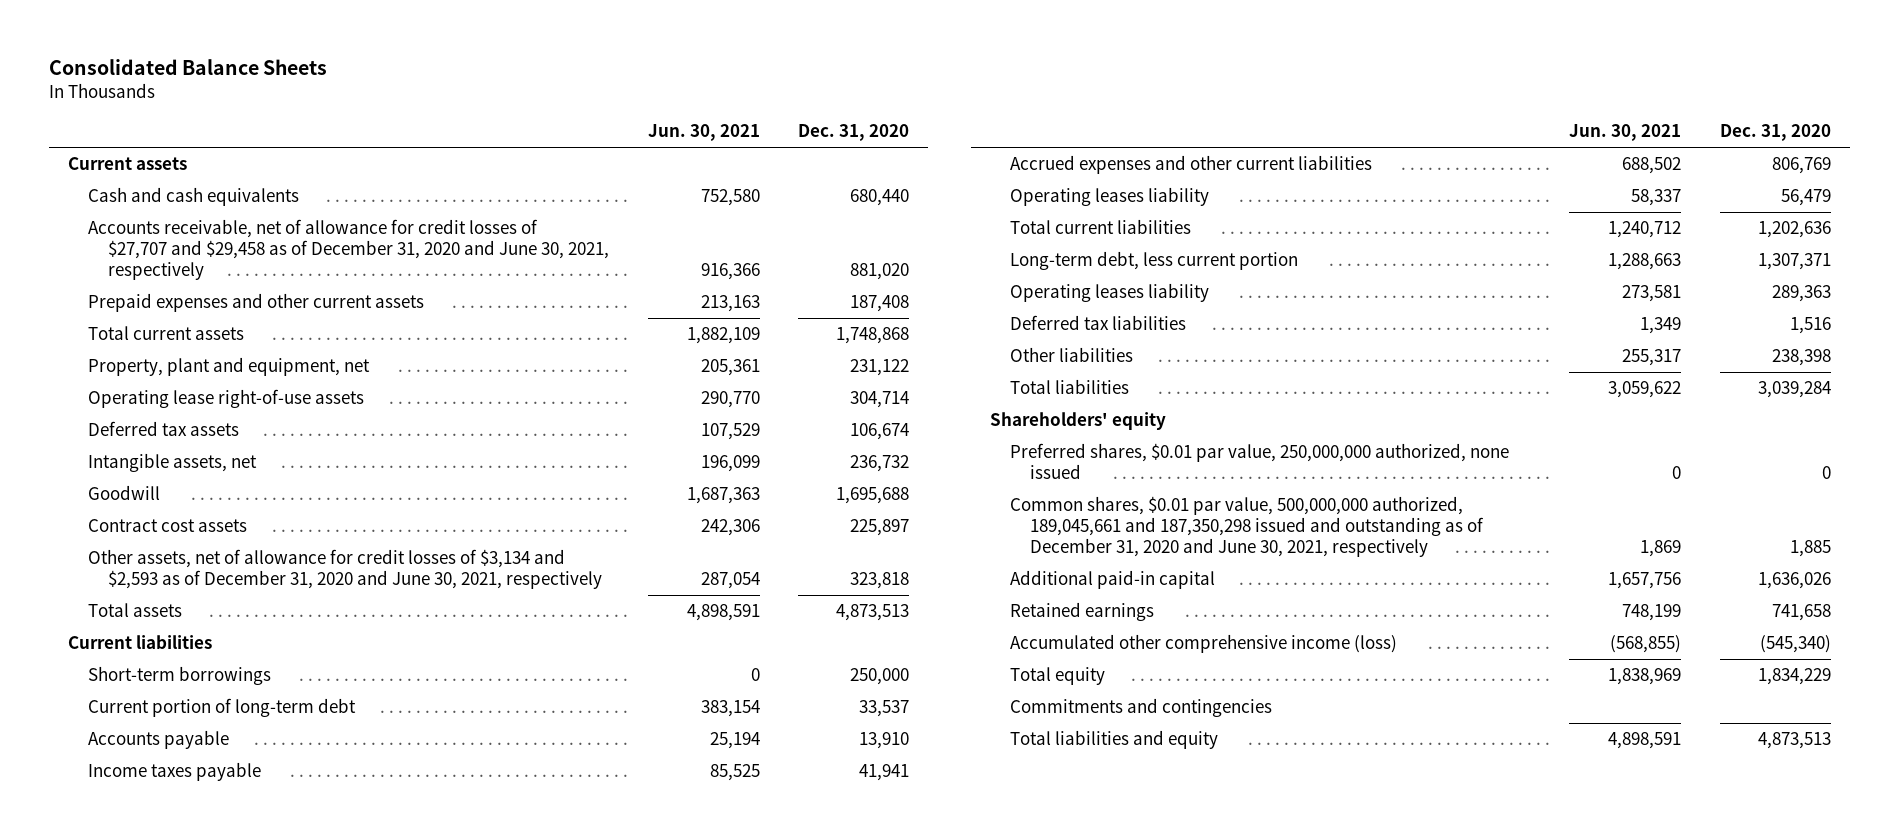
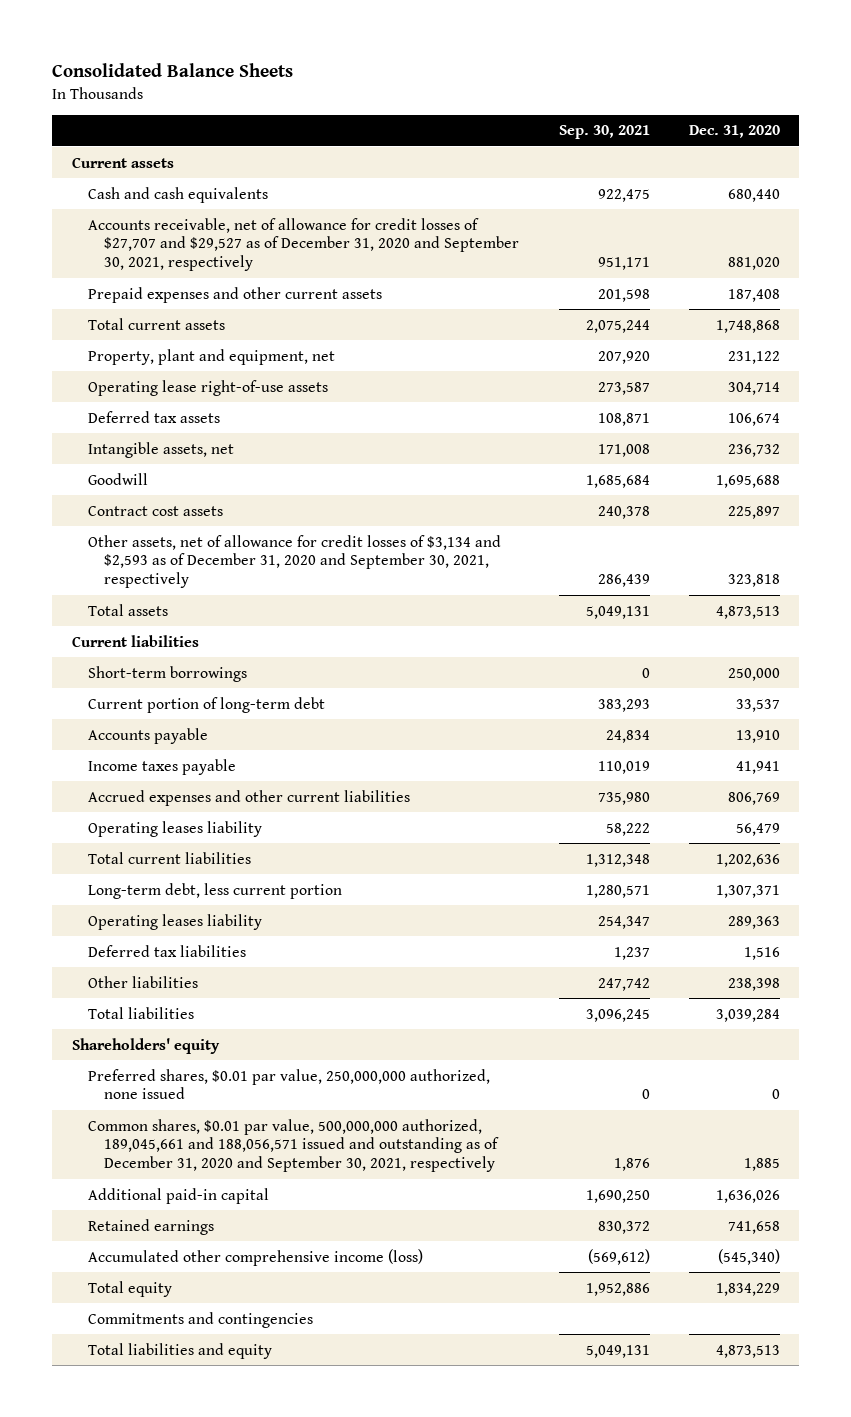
- | Jun. 30, 2021 | Dec. 31, 2020
+ | Sep. 30, 2021 | Dec. 31, 2020
- Accounts receivable, net of allowance for credit losses of $27,707 and $29,458 as of December 31, 2020 and June 30, 2021, respectively | 916,366 | 881,020
+ Accounts receivable, net of allowance for credit losses of $27,707 and $29,527 as of December 31, 2020 and September 30, 2021, respectively | 951,171 | 881,020
- Other assets, net of allowance for credit losses of $3,134 and $2,593 as of December 31, 2020 and June 30, 2021, respectively | 287,054 | 323,818
+ Other assets, net of allowance for credit losses of $3,134 and $2,593 as of December 31, 2020 and September 30, 2021, respectively | 286,439 | 323,818
- Common shares, $0.01 par value, 500,000,000 authorized, 189,045,661 and 187,350,298 issued and outstanding as of December 31, 2020 and June 30, 2021, respectively | 1,869 | 1,885
+ Common shares, $0.01 par value, 500,000,000 authorized, 189,045,661 and 188,056,571 issued and outstanding as of December 31, 2020 and September 30, 2021, respectively | 1,876 | 1,885

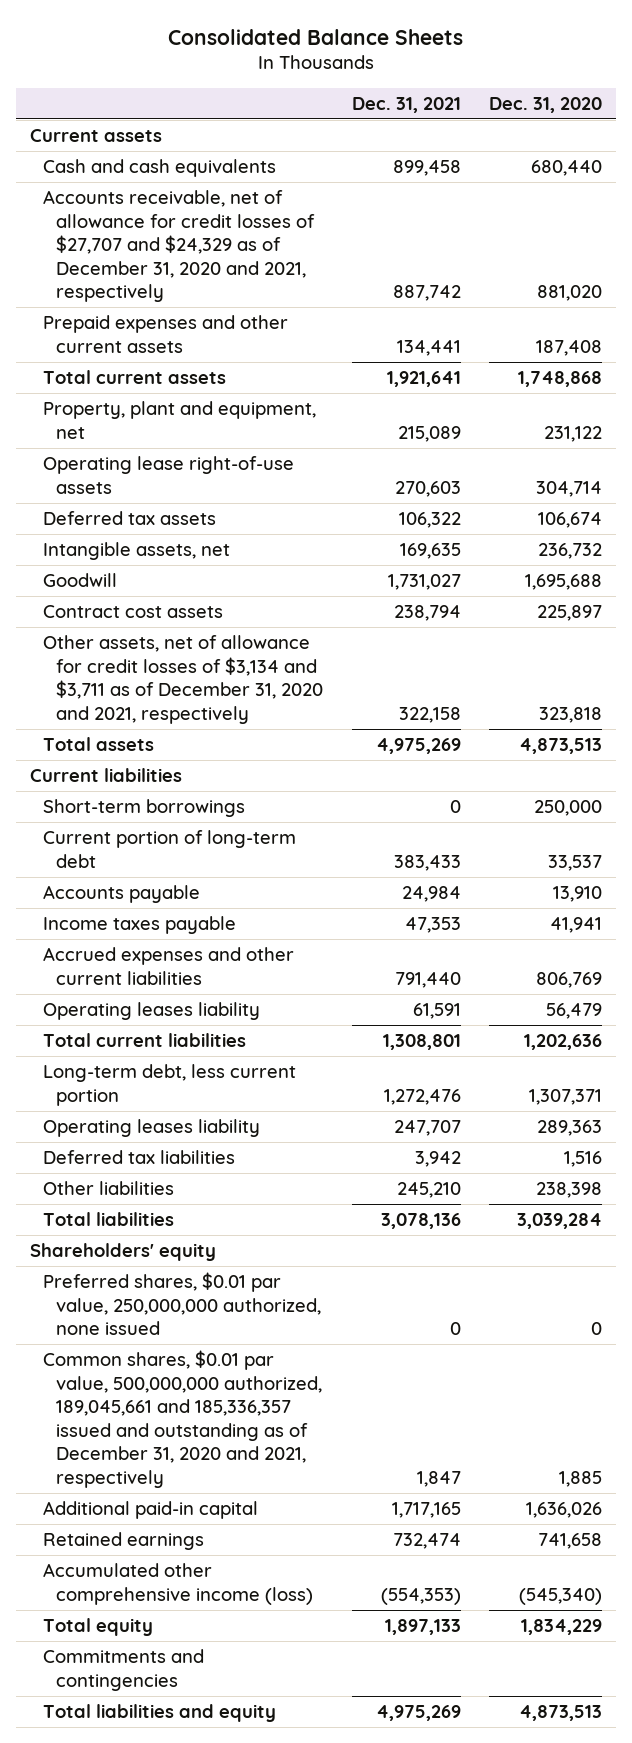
- | Sep. 30, 2021 | Dec. 31, 2020
+ | Dec. 31, 2021 | Dec. 31, 2020
- Accounts receivable, net of allowance for credit losses of $27,707 and $29,527 as of December 31, 2020 and September 30, 2021, respectively | 951,171 | 881,020
+ Accounts receivable, net of allowance for credit losses of $27,707 and $24,329 as of December 31, 2020 and 2021, respectively | 887,742 | 881,020
- Other assets, net of allowance for credit losses of $3,134 and $2,593 as of December 31, 2020 and September 30, 2021, respectively | 286,439 | 323,818
+ Other assets, net of allowance for credit losses of $3,134 and $3,711 as of December 31, 2020 and 2021, respectively | 322,158 | 323,818
- Common shares, $0.01 par value, 500,000,000 authorized, 189,045,661 and 188,056,571 issued and outstanding as of December 31, 2020 and September 30, 2021, respectively | 1,876 | 1,885
+ Common shares, $0.01 par value, 500,000,000 authorized, 189,045,661 and 185,336,357 issued and outstanding as of December 31, 2020 and 2021, respectively | 1,847 | 1,885

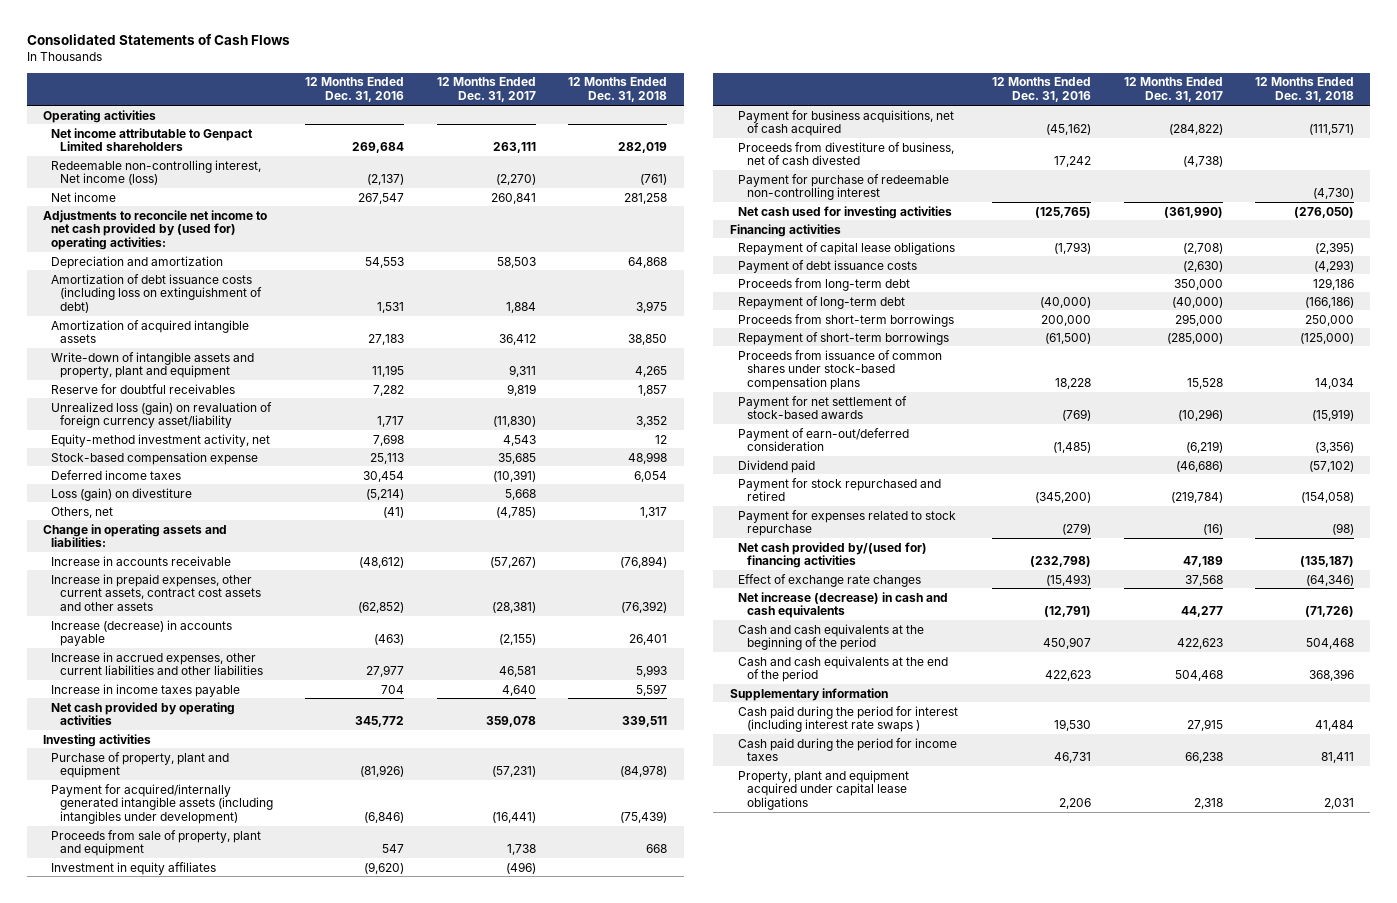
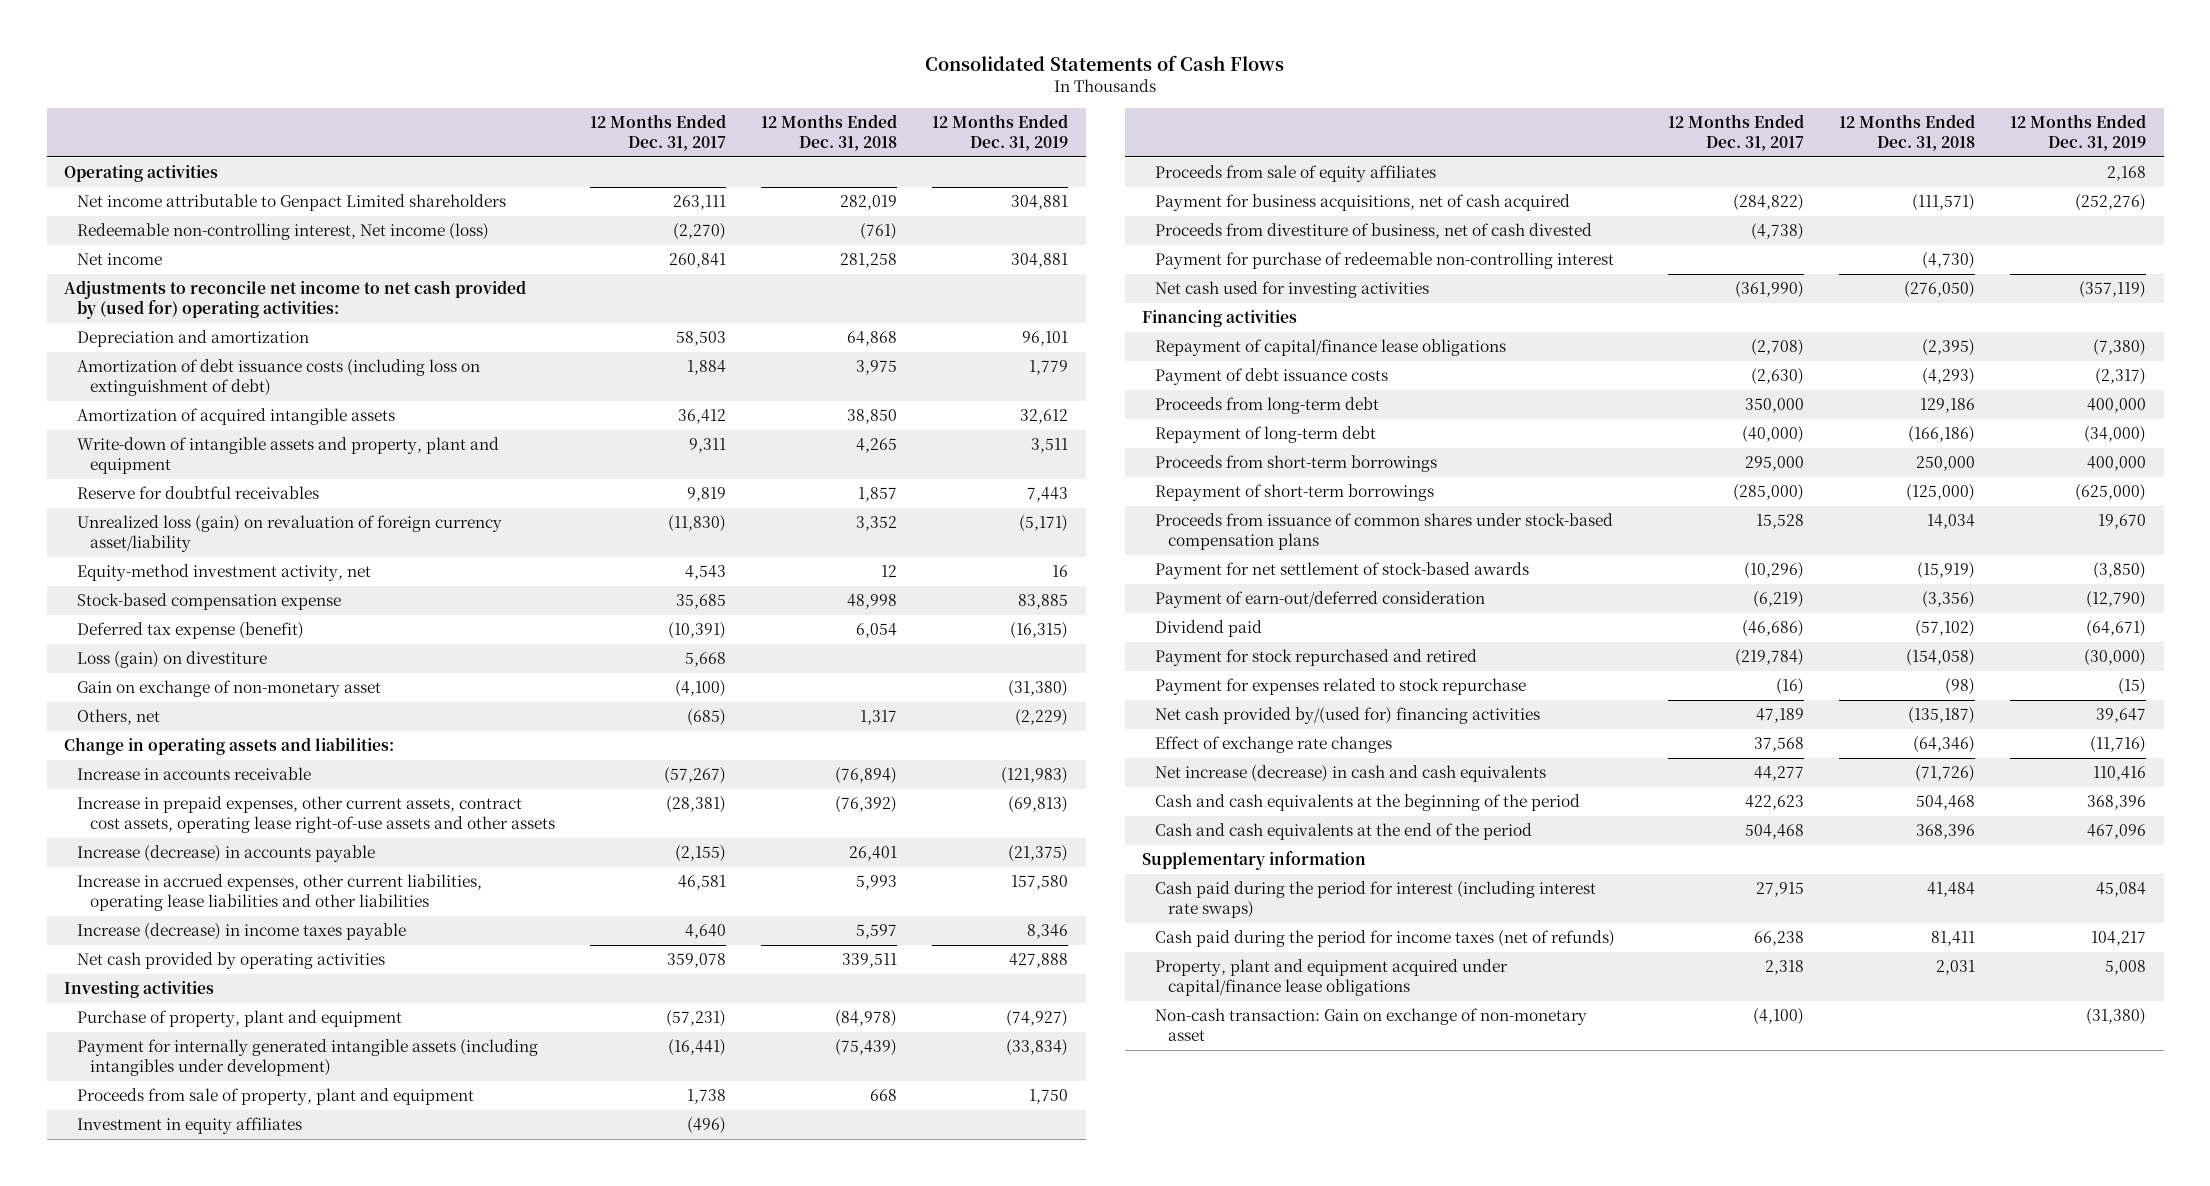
- | 12 Months Ended Dec. 31, 2016 | 12 Months Ended Dec. 31, 2017 | 12 Months Ended Dec. 31, 2018
+ | 12 Months Ended Dec. 31, 2017 | 12 Months Ended Dec. 31, 2018 | 12 Months Ended Dec. 31, 2019
- Deferred income taxes | 30,454 | (10,391) | 6,054
+ Deferred tax expense (benefit) | (10,391) | 6,054 | (16,315)
- Others, net | (41) | (4,785) | 1,317
+ Gain on exchange of non-monetary asset | (4,100) | | (31,380)
+ Others, net | (685) | 1,317 | (2,229)
- Increase in prepaid expenses, other current assets, contract cost assets and other assets | (62,852) | (28,381) | (76,392)
+ Increase in prepaid expenses, other current assets, contract cost assets, operating lease right-of-use assets and other assets | (28,381) | (76,392) | (69,813)
- Increase in accrued expenses, other current liabilities and other liabilities | 27,977 | 46,581 | 5,993
- Increase in income taxes payable | 704 | 4,640 | 5,597
+ Increase in accrued expenses, other current liabilities, operating lease liabilities and other liabilities | 46,581 | 5,993 | 157,580
+ Increase (decrease) in income taxes payable | 4,640 | 5,597 | 8,346
- Payment for acquired/internally generated intangible assets (including intangibles under development) | (6,846) | (16,441) | (75,439)
+ Payment for internally generated intangible assets (including intangibles under development) | (16,441) | (75,439) | (33,834)
+ Proceeds from sale of equity affiliates | | | 2,168
- Repayment of capital lease obligations | (1,793) | (2,708) | (2,395)
+ Repayment of capital/finance lease obligations | (2,708) | (2,395) | (7,380)
- Cash paid during the period for interest (including interest rate swaps ) | 19,530 | 27,915 | 41,484
- Cash paid during the period for income taxes | 46,731 | 66,238 | 81,411
- Property, plant and equipment acquired under capital lease obligations | 2,206 | 2,318 | 2,031
+ Cash paid during the period for interest (including interest rate swaps) | 27,915 | 41,484 | 45,084
+ Cash paid during the period for income taxes (net of refunds) | 66,238 | 81,411 | 104,217
+ Property, plant and equipment acquired under capital/finance lease obligations | 2,318 | 2,031 | 5,008
+ Non-cash transaction: Gain on exchange of non-monetary asset | (4,100) | | (31,380)

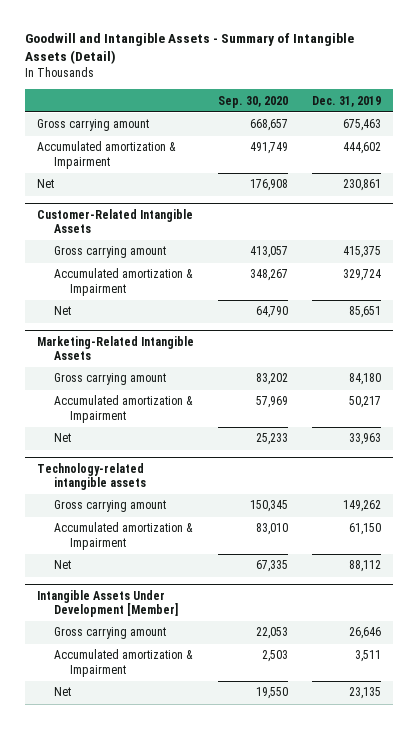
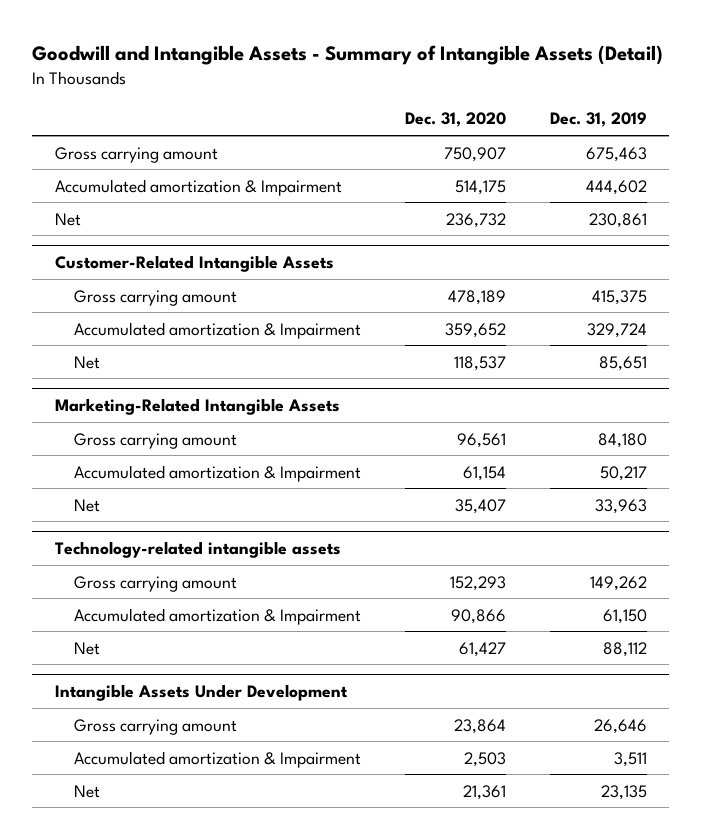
- | Sep. 30, 2020 | Dec. 31, 2019
+ | Dec. 31, 2020 | Dec. 31, 2019
- Intangible Assets Under Development [Member]
+ Intangible Assets Under Development

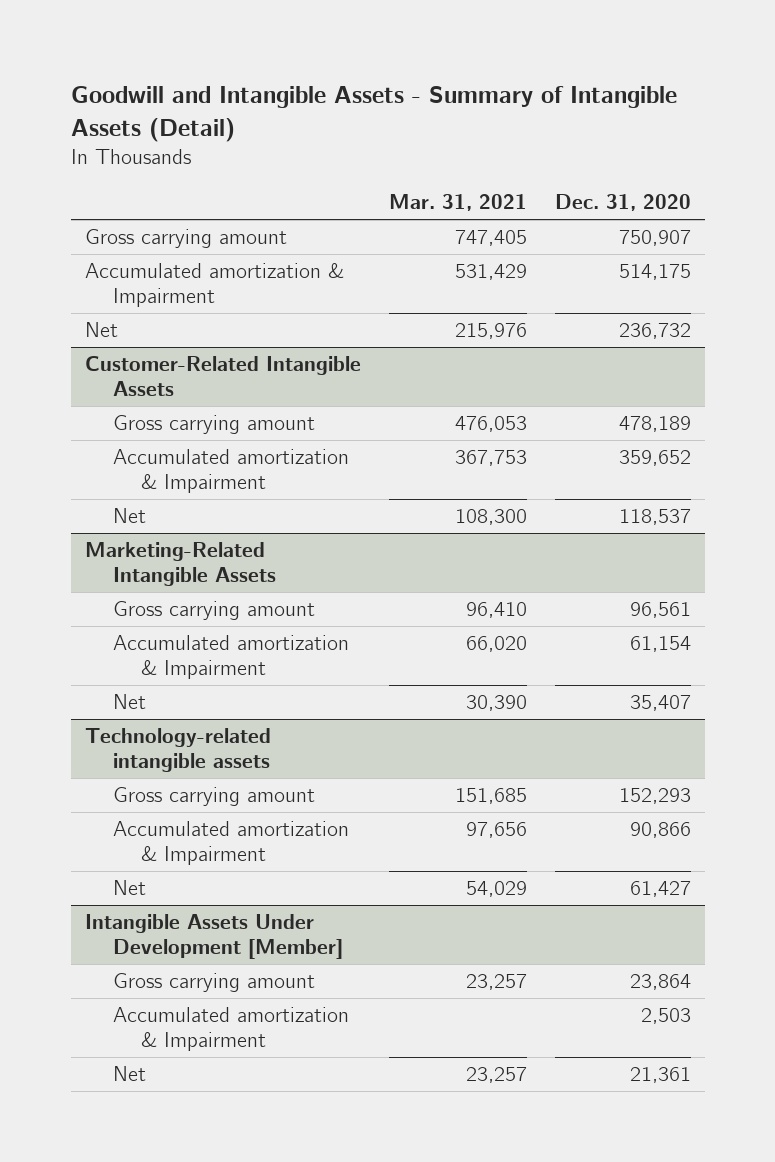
- | Dec. 31, 2020 | Dec. 31, 2019
+ | Mar. 31, 2021 | Dec. 31, 2020
- Intangible Assets Under Development
+ Intangible Assets Under Development [Member]

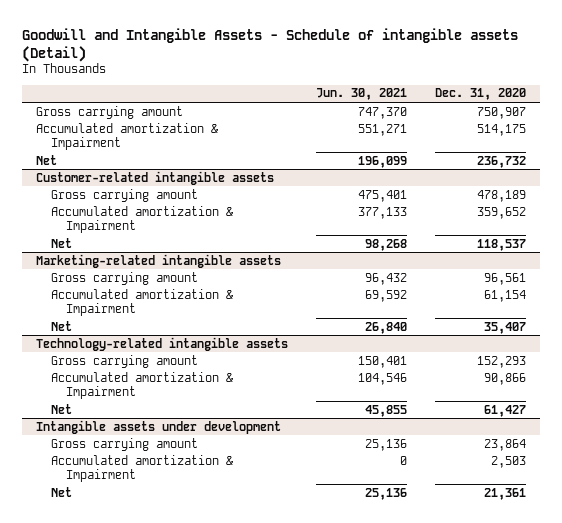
- Goodwill and Intangible Assets - Summary of Intangible Assets (Detail)
+ Goodwill and Intangible Assets - Schedule of intangible assets (Detail)
- | Mar. 31, 2021 | Dec. 31, 2020
+ | Jun. 30, 2021 | Dec. 31, 2020
- Customer-Related Intangible Assets
+ Customer-related intangible assets
- Marketing-Related Intangible Assets
+ Marketing-related intangible assets
- Intangible Assets Under Development [Member]
+ Intangible assets under development

